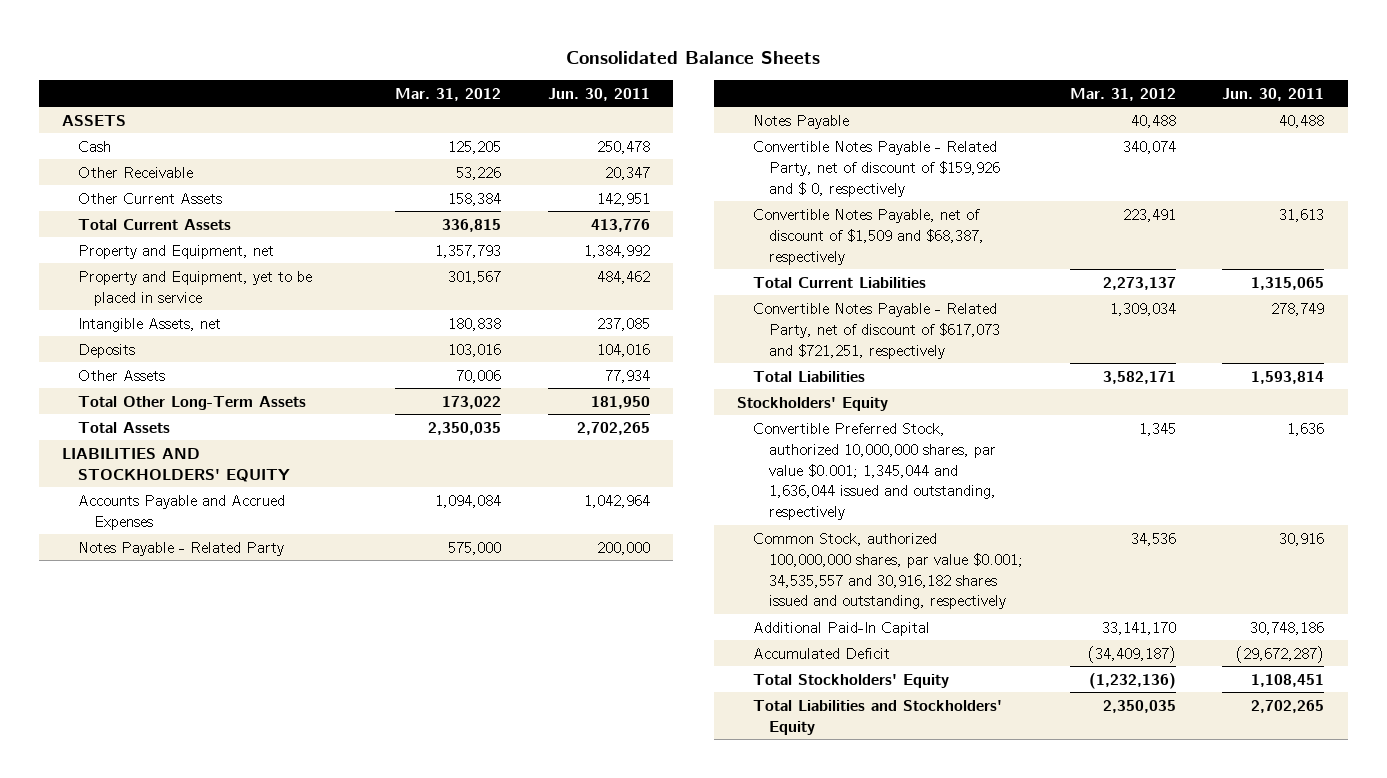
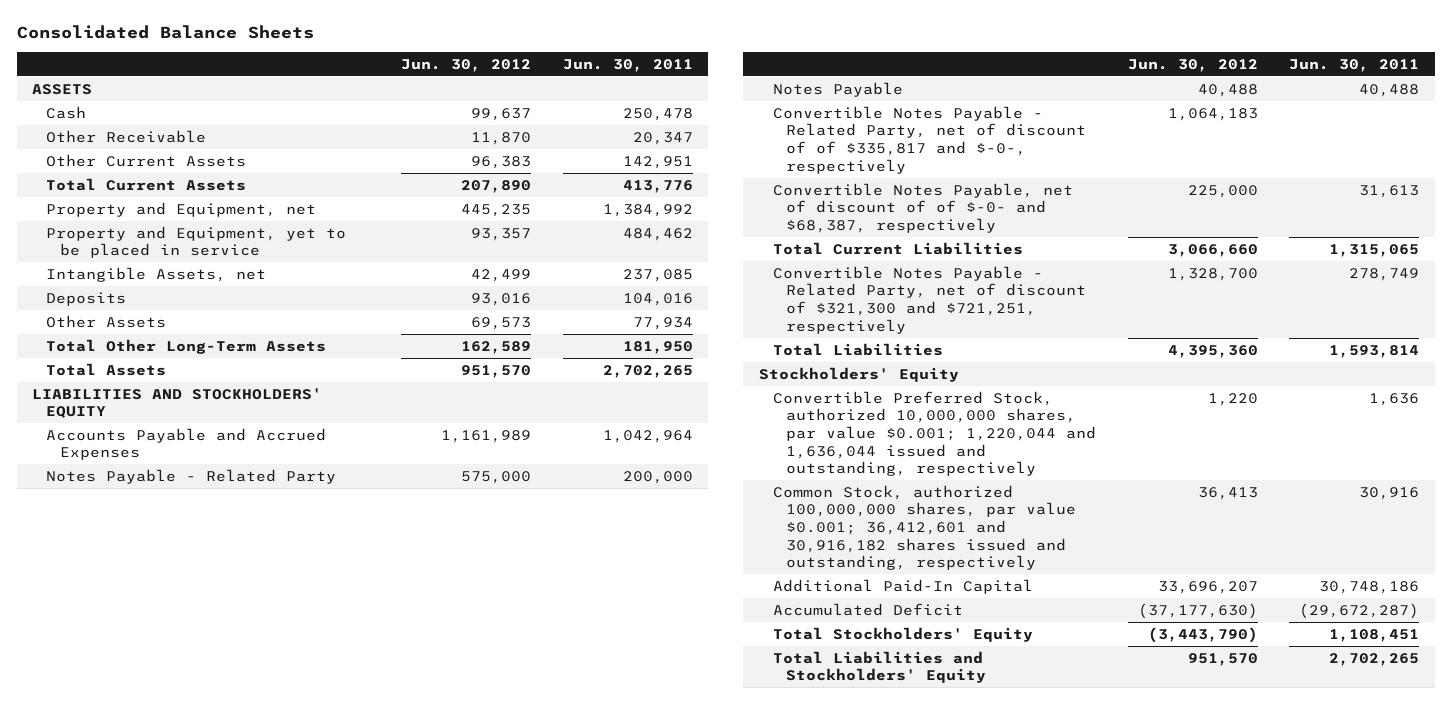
- | Mar. 31, 2012 | Jun. 30, 2011
+ | Jun. 30, 2012 | Jun. 30, 2011
- Convertible Notes Payable - Related Party, net of discount of $159,926 and $ 0, respectively | 340,074 |
- Convertible Notes Payable, net of discount of $1,509 and $68,387, respectively | 223,491 | 31,613
+ Convertible Notes Payable - Related Party, net of discount of of $335,817 and $-0-, respectively | 1,064,183 |
+ Convertible Notes Payable, net of discount of of $-0- and $68,387, respectively | 225,000 | 31,613
- Convertible Notes Payable - Related Party, net of discount of $617,073 and $721,251, respectively | 1,309,034 | 278,749
+ Convertible Notes Payable - Related Party, net of discount of $321,300 and $721,251, respectively | 1,328,700 | 278,749
- Convertible Preferred Stock, authorized 10,000,000 shares, par value $0.001; 1,345,044 and 1,636,044 issued and outstanding, respectively | 1,345 | 1,636
- Common Stock, authorized 100,000,000 shares, par value $0.001; 34,535,557 and 30,916,182 shares issued and outstanding, respectively | 34,536 | 30,916
+ Convertible Preferred Stock, authorized 10,000,000 shares, par value $0.001; 1,220,044 and 1,636,044 issued and outstanding, respectively | 1,220 | 1,636
+ Common Stock, authorized 100,000,000 shares, par value $0.001; 36,412,601 and 30,916,182 shares issued and outstanding, respectively | 36,413 | 30,916

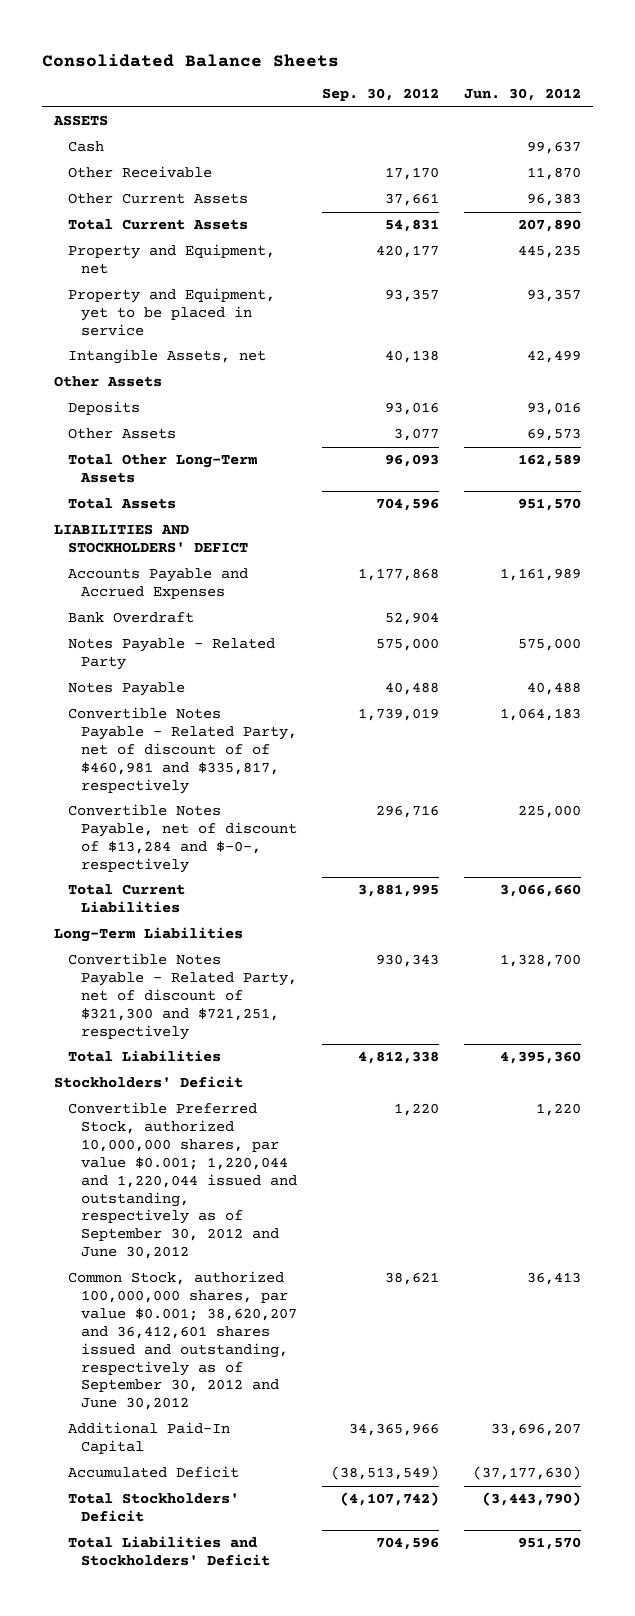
- | Jun. 30, 2012 | Jun. 30, 2011
+ | Sep. 30, 2012 | Jun. 30, 2012
+ Other Assets
- LIABILITIES AND STOCKHOLDERS' EQUITY
+ LIABILITIES AND STOCKHOLDERS' DEFICT
+ Bank Overdraft | 52,904 |
- Convertible Notes Payable - Related Party, net of discount of of $335,817 and $-0-, respectively | 1,064,183 |
- Convertible Notes Payable, net of discount of of $-0- and $68,387, respectively | 225,000 | 31,613
+ Convertible Notes Payable - Related Party, net of discount of of $460,981 and $335,817, respectively | 1,739,019 | 1,064,183
+ Convertible Notes Payable, net of discount of $13,284 and $-0-, respectively | 296,716 | 225,000
+ Long-Term Liabilities
- Stockholders' Equity
- Convertible Preferred Stock, authorized 10,000,000 shares, par value $0.001; 1,220,044 and 1,636,044 issued and outstanding, respectively | 1,220 | 1,636
- Common Stock, authorized 100,000,000 shares, par value $0.001; 36,412,601 and 30,916,182 shares issued and outstanding, respectively | 36,413 | 30,916
+ Stockholders' Deficit
+ Convertible Preferred Stock, authorized 10,000,000 shares, par value $0.001; 1,220,044 and 1,220,044 issued and outstanding, respectively as of September 30, 2012 and June 30,2012 | 1,220 | 1,220
+ Common Stock, authorized 100,000,000 shares, par value $0.001; 38,620,207 and 36,412,601 shares issued and outstanding, respectively as of September 30, 2012 and June 30,2012 | 38,621 | 36,413
- Total Stockholders' Equity | (3,443,790) | 1,108,451
- Total Liabilities and Stockholders' Equity | 951,570 | 2,702,265
+ Total Stockholders' Deficit | (4,107,742) | (3,443,790)
+ Total Liabilities and Stockholders' Deficit | 704,596 | 951,570

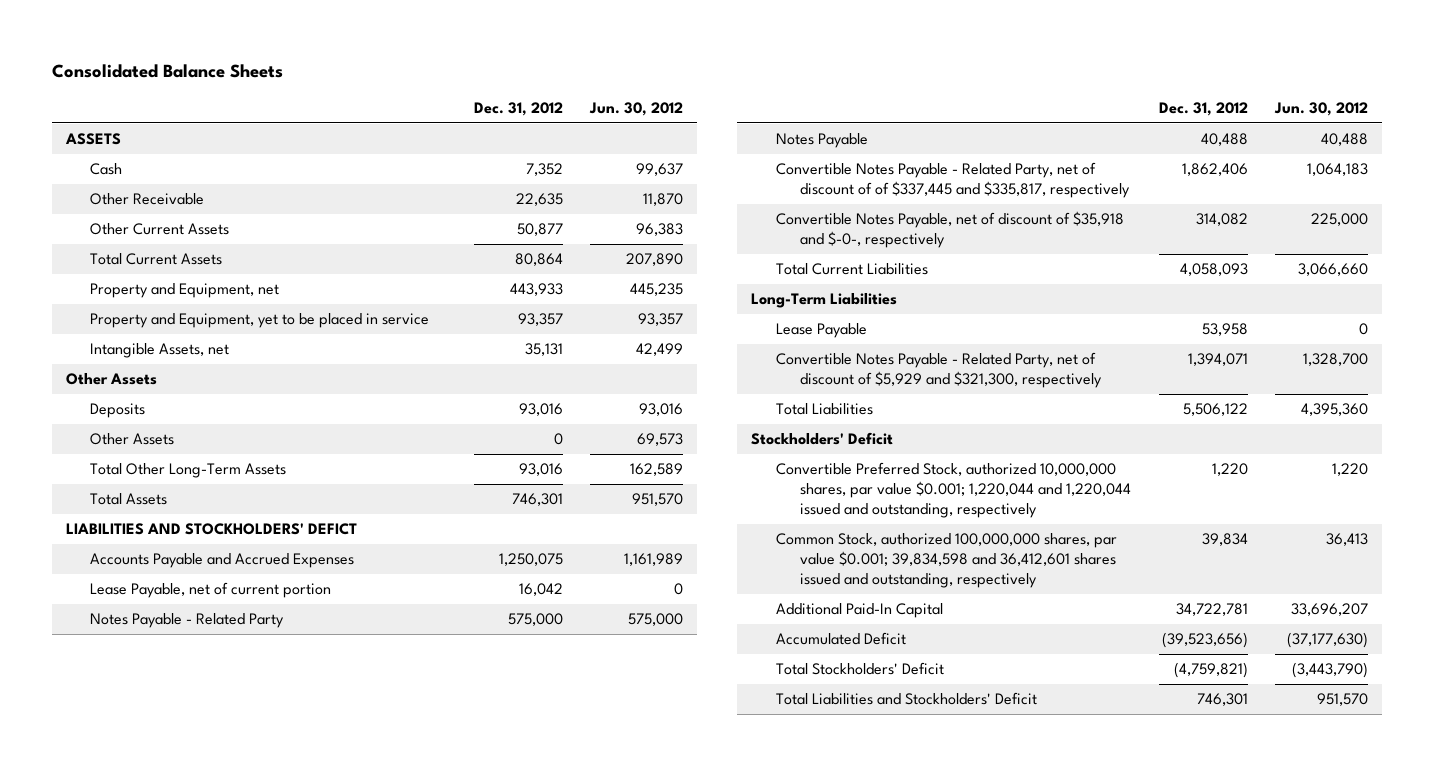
- | Sep. 30, 2012 | Jun. 30, 2012
+ | Dec. 31, 2012 | Jun. 30, 2012
- Bank Overdraft | 52,904 |
+ Lease Payable, net of current portion | 16,042 | 0
- Convertible Notes Payable - Related Party, net of discount of of $460,981 and $335,817, respectively | 1,739,019 | 1,064,183
- Convertible Notes Payable, net of discount of $13,284 and $-0-, respectively | 296,716 | 225,000
+ Convertible Notes Payable - Related Party, net of discount of of $337,445 and $335,817, respectively | 1,862,406 | 1,064,183
+ Convertible Notes Payable, net of discount of $35,918 and $-0-, respectively | 314,082 | 225,000
- Convertible Notes Payable - Related Party, net of discount of $321,300 and $721,251, respectively | 930,343 | 1,328,700
+ Lease Payable | 53,958 | 0
+ Convertible Notes Payable - Related Party, net of discount of $5,929 and $321,300, respectively | 1,394,071 | 1,328,700
- Convertible Preferred Stock, authorized 10,000,000 shares, par value $0.001; 1,220,044 and 1,220,044 issued and outstanding, respectively as of September 30, 2012 and June 30,2012 | 1,220 | 1,220
- Common Stock, authorized 100,000,000 shares, par value $0.001; 38,620,207 and 36,412,601 shares issued and outstanding, respectively as of September 30, 2012 and June 30,2012 | 38,621 | 36,413
+ Convertible Preferred Stock, authorized 10,000,000 shares, par value $0.001; 1,220,044 and 1,220,044 issued and outstanding, respectively | 1,220 | 1,220
+ Common Stock, authorized 100,000,000 shares, par value $0.001; 39,834,598 and 36,412,601 shares issued and outstanding, respectively | 39,834 | 36,413

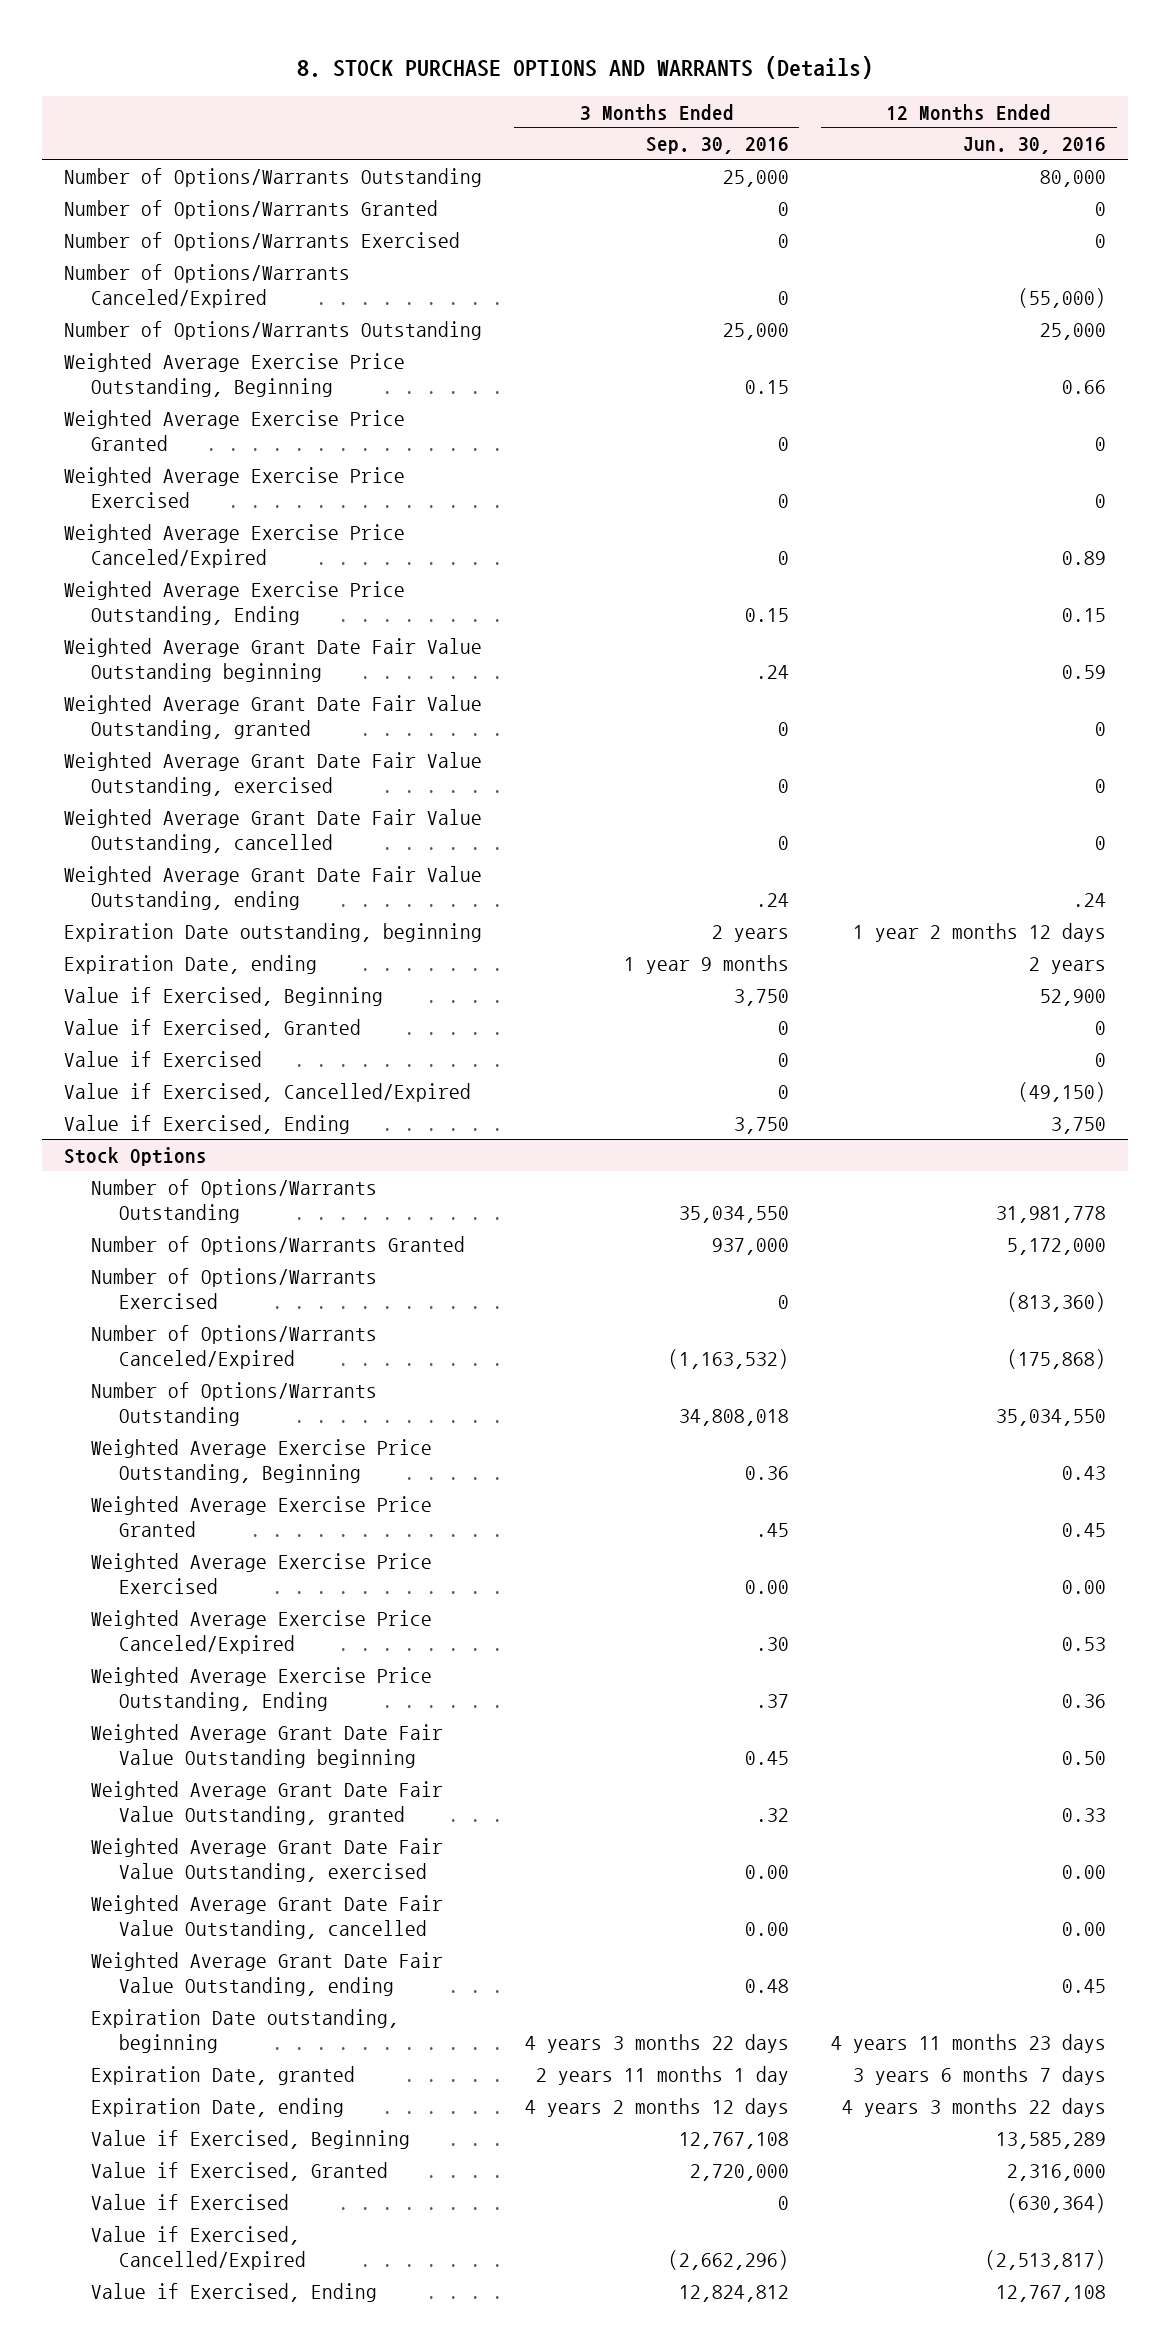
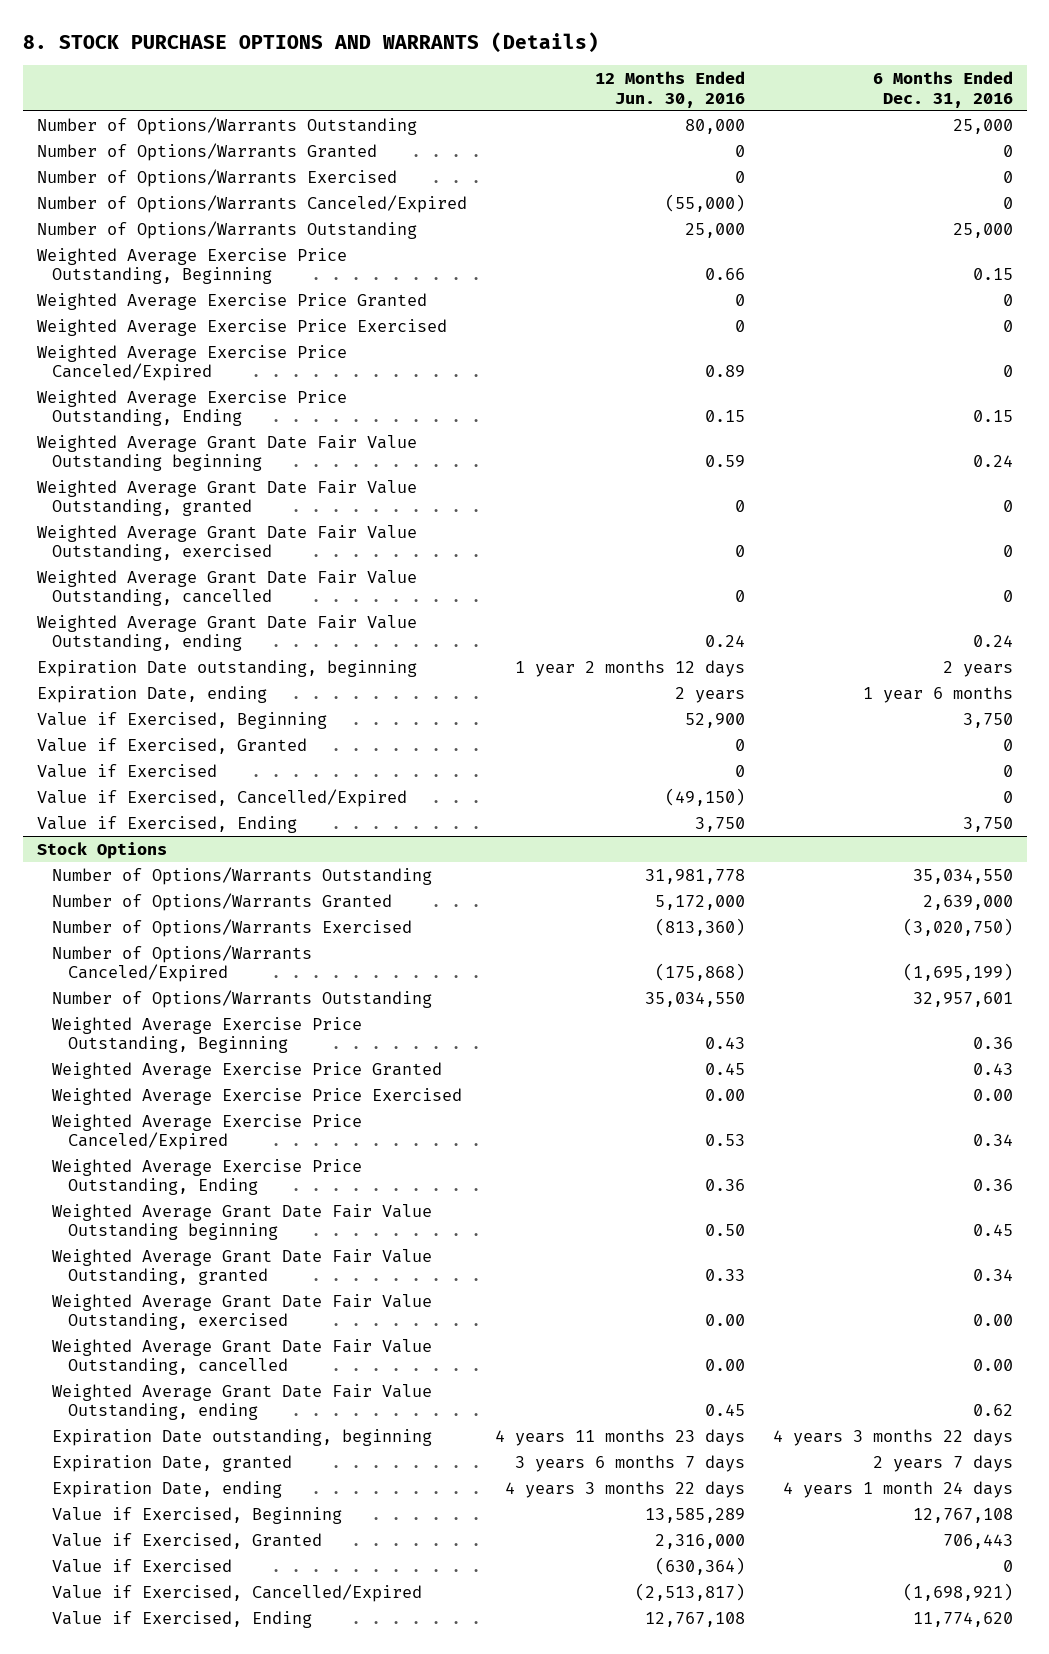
- | 3 Months Ended Sep. 30, 2016 | 12 Months Ended Jun. 30, 2016
+ | 12 Months Ended Jun. 30, 2016 | 6 Months Ended Dec. 31, 2016
- Weighted Average Grant Date Fair Value Outstanding, ending | .24 | .24
+ Weighted Average Grant Date Fair Value Outstanding, ending | 0.24 | 0.24

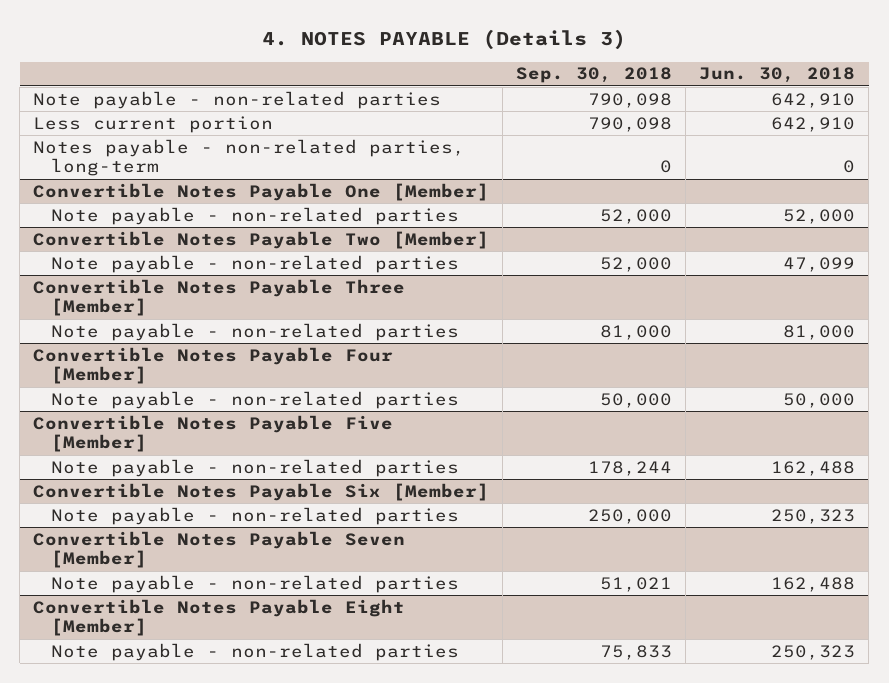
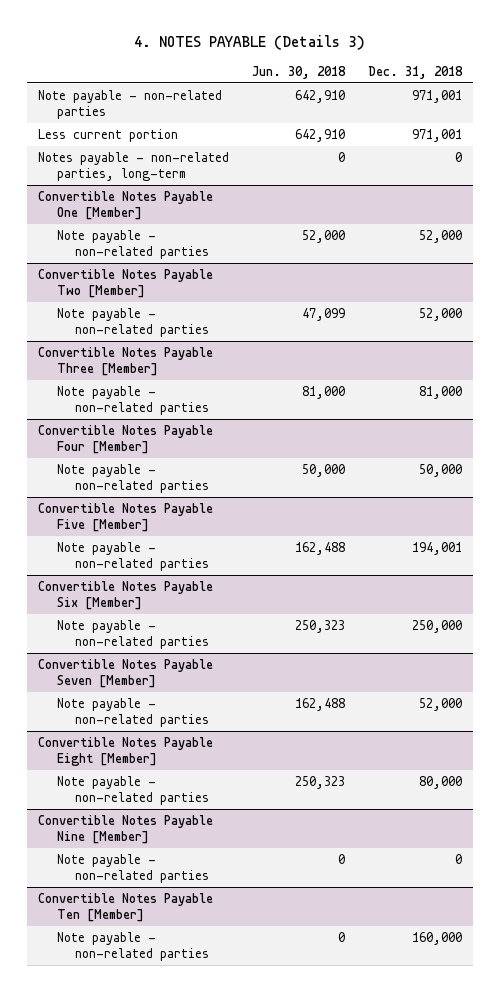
- | Sep. 30, 2018 | Jun. 30, 2018
+ | Jun. 30, 2018 | Dec. 31, 2018
+ Convertible Notes Payable Nine [Member]
+ Note payable - non-related parties | 0 | 0
+ Convertible Notes Payable Ten [Member]
+ Note payable - non-related parties | 0 | 160,000

